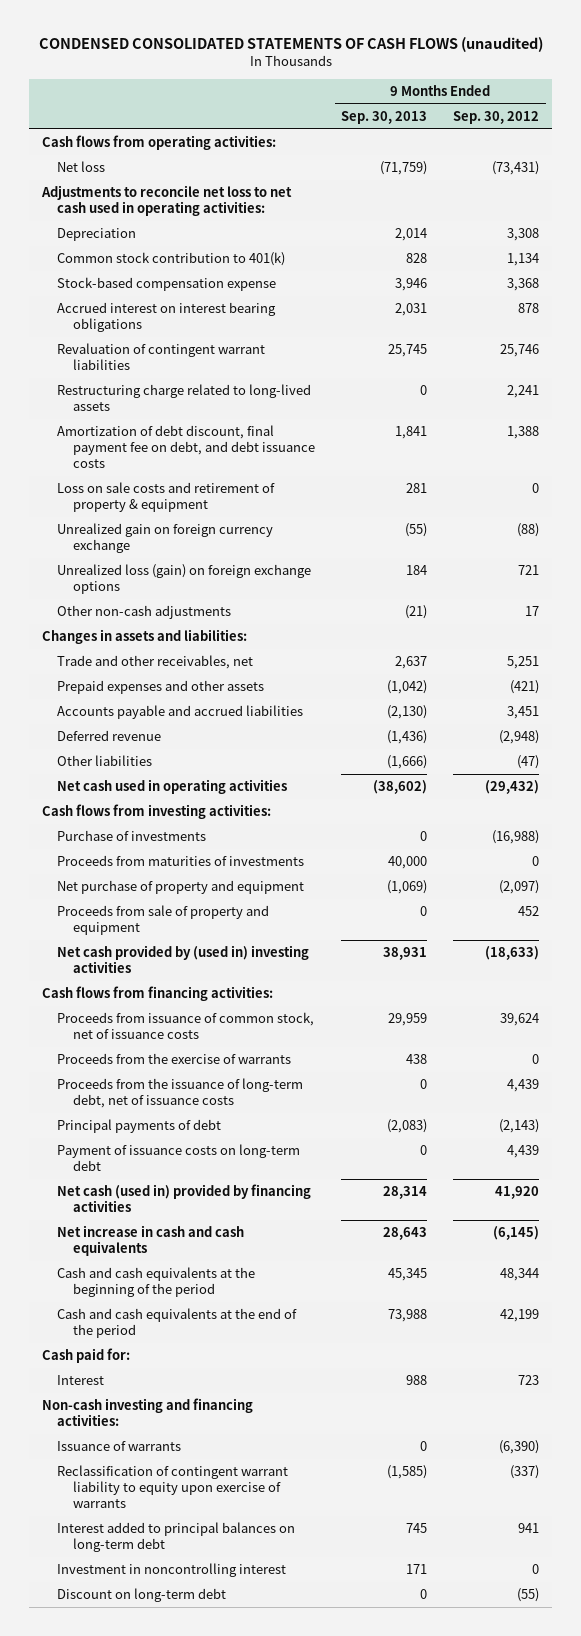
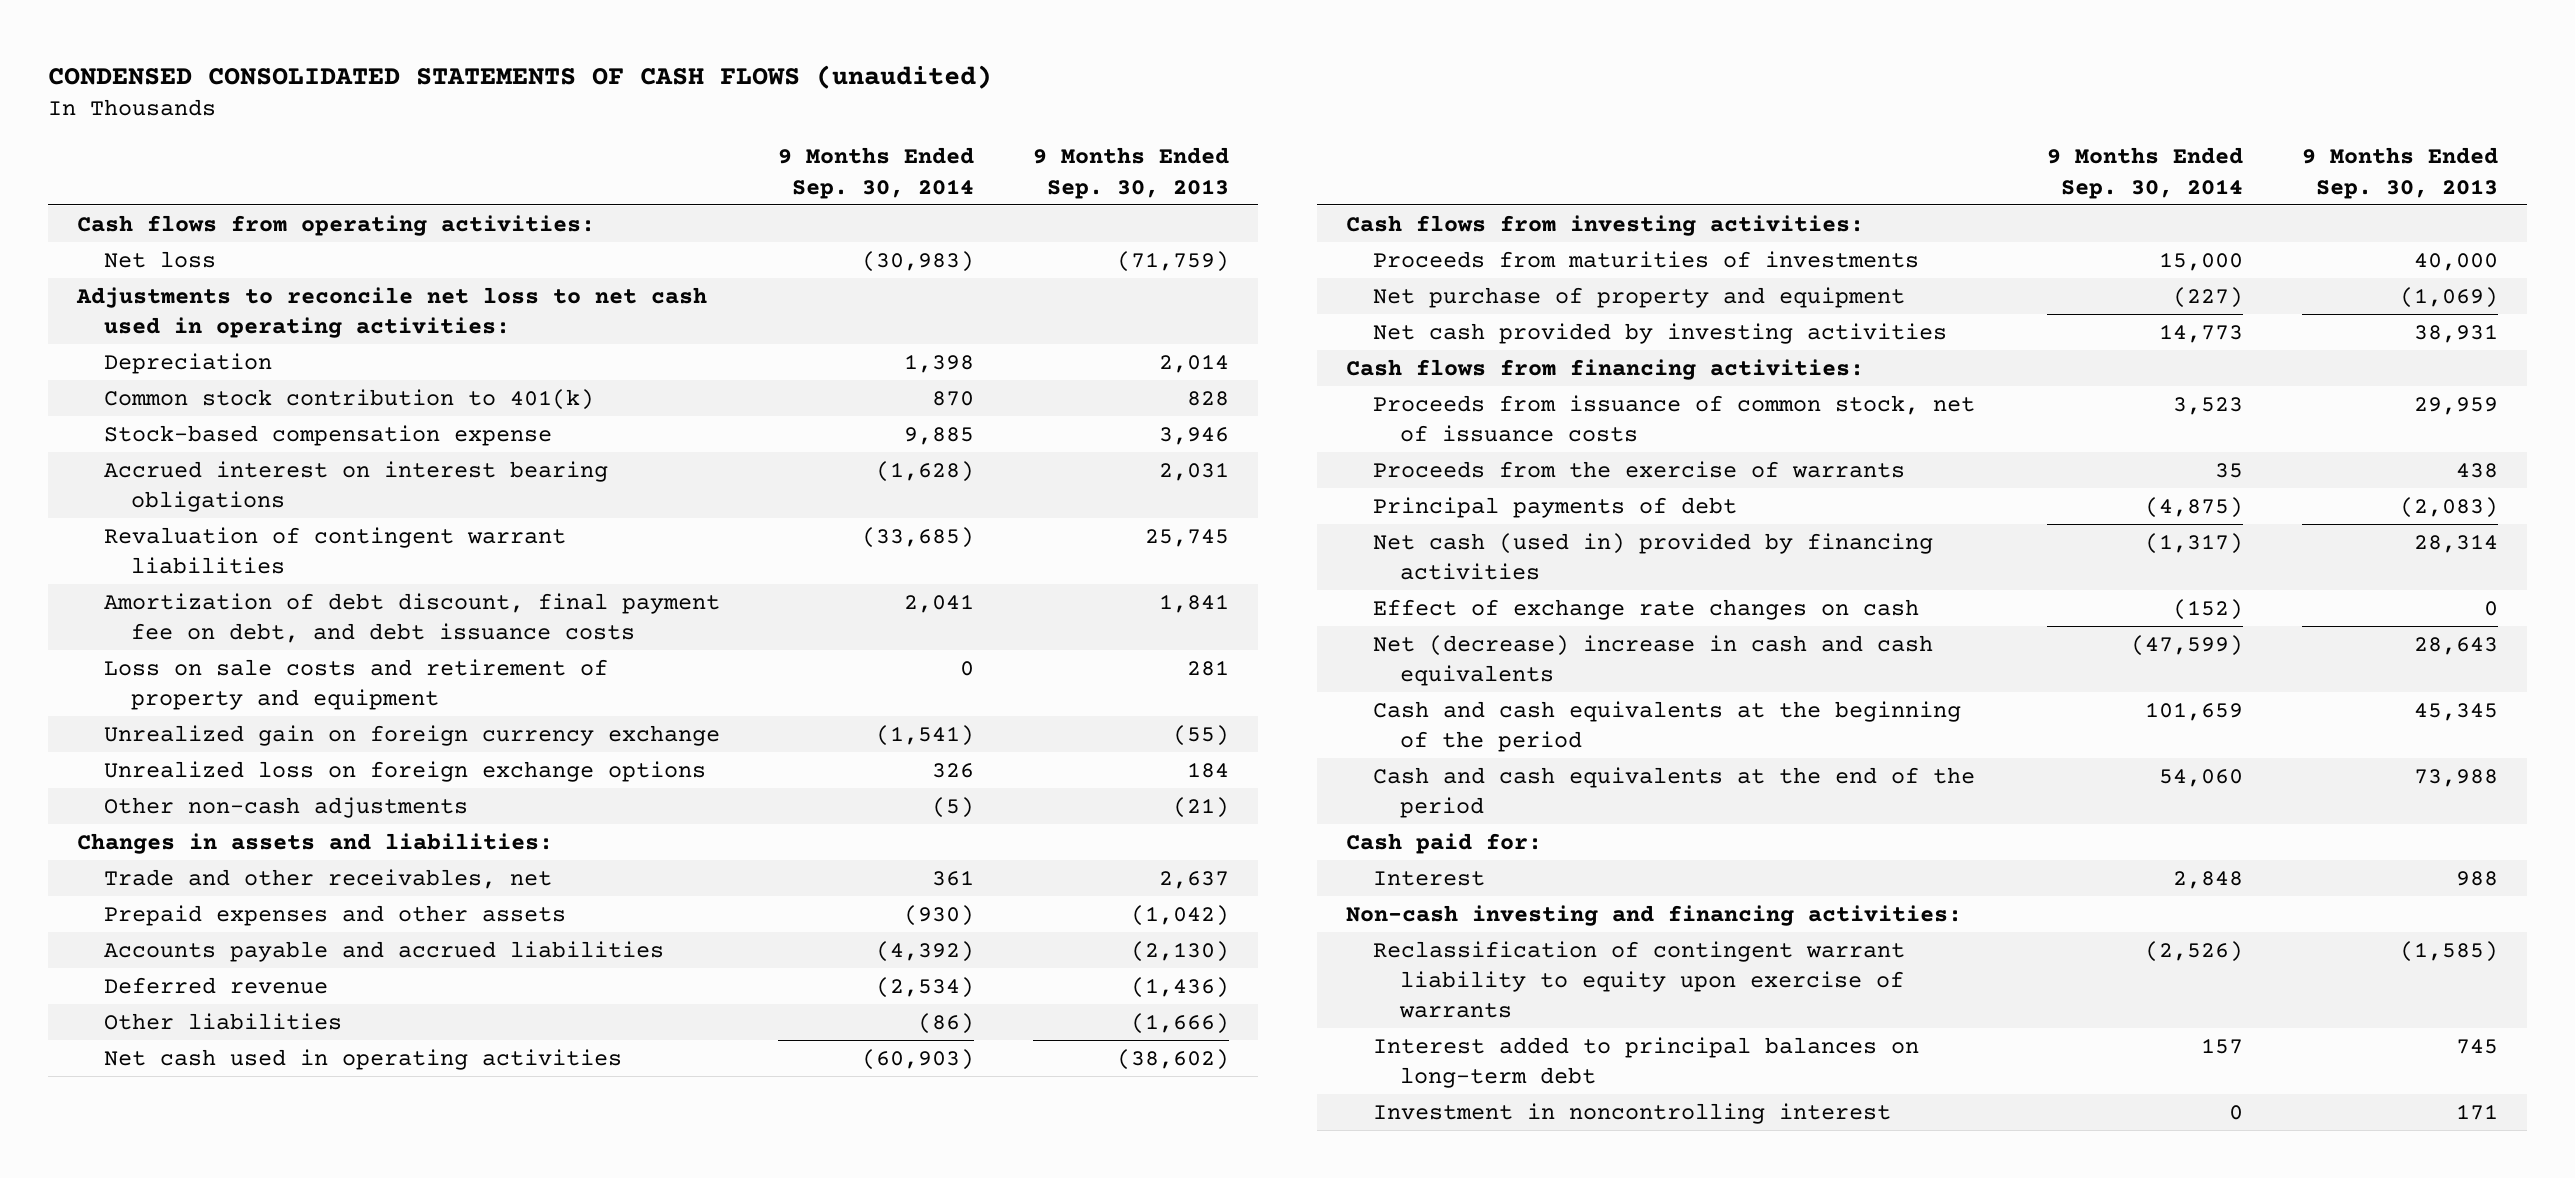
- | 9 Months Ended Sep. 30, 2013 | 9 Months Ended Sep. 30, 2012
+ | 9 Months Ended Sep. 30, 2014 | 9 Months Ended Sep. 30, 2013
- Restructuring charge related to long-lived assets | 0 | 2,241
- Loss on sale costs and retirement of property & equipment | 281 | 0
+ Loss on sale costs and retirement of property and equipment | 0 | 281
- Unrealized loss (gain) on foreign exchange options | 184 | 721
+ Unrealized loss on foreign exchange options | 326 | 184
- Purchase of investments | 0 | (16,988)
- Proceeds from sale of property and equipment | 0 | 452
- Net cash provided by (used in) investing activities | 38,931 | (18,633)
+ Net cash provided by investing activities | 14,773 | 38,931
- Proceeds from the issuance of long-term debt, net of issuance costs | 0 | 4,439
- Payment of issuance costs on long-term debt | 0 | 4,439
- Net increase in cash and cash equivalents | 28,643 | (6,145)
+ Effect of exchange rate changes on cash | (152) | 0
+ Net (decrease) increase in cash and cash equivalents | (47,599) | 28,643
- Issuance of warrants | 0 | (6,390)
- Discount on long-term debt | 0 | (55)

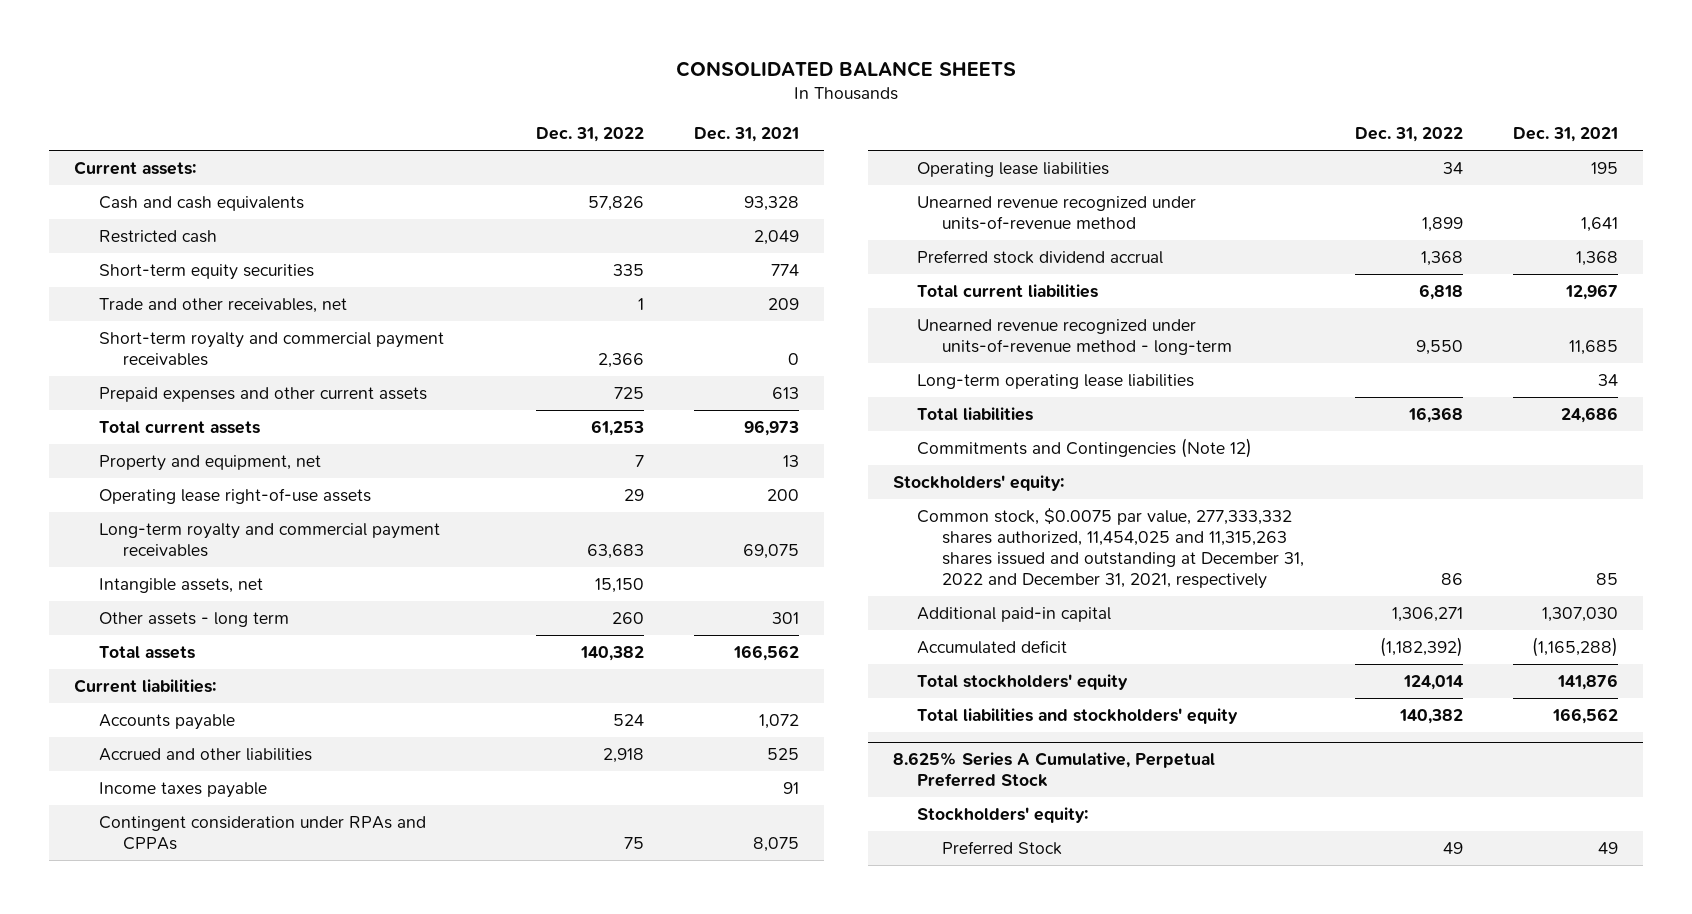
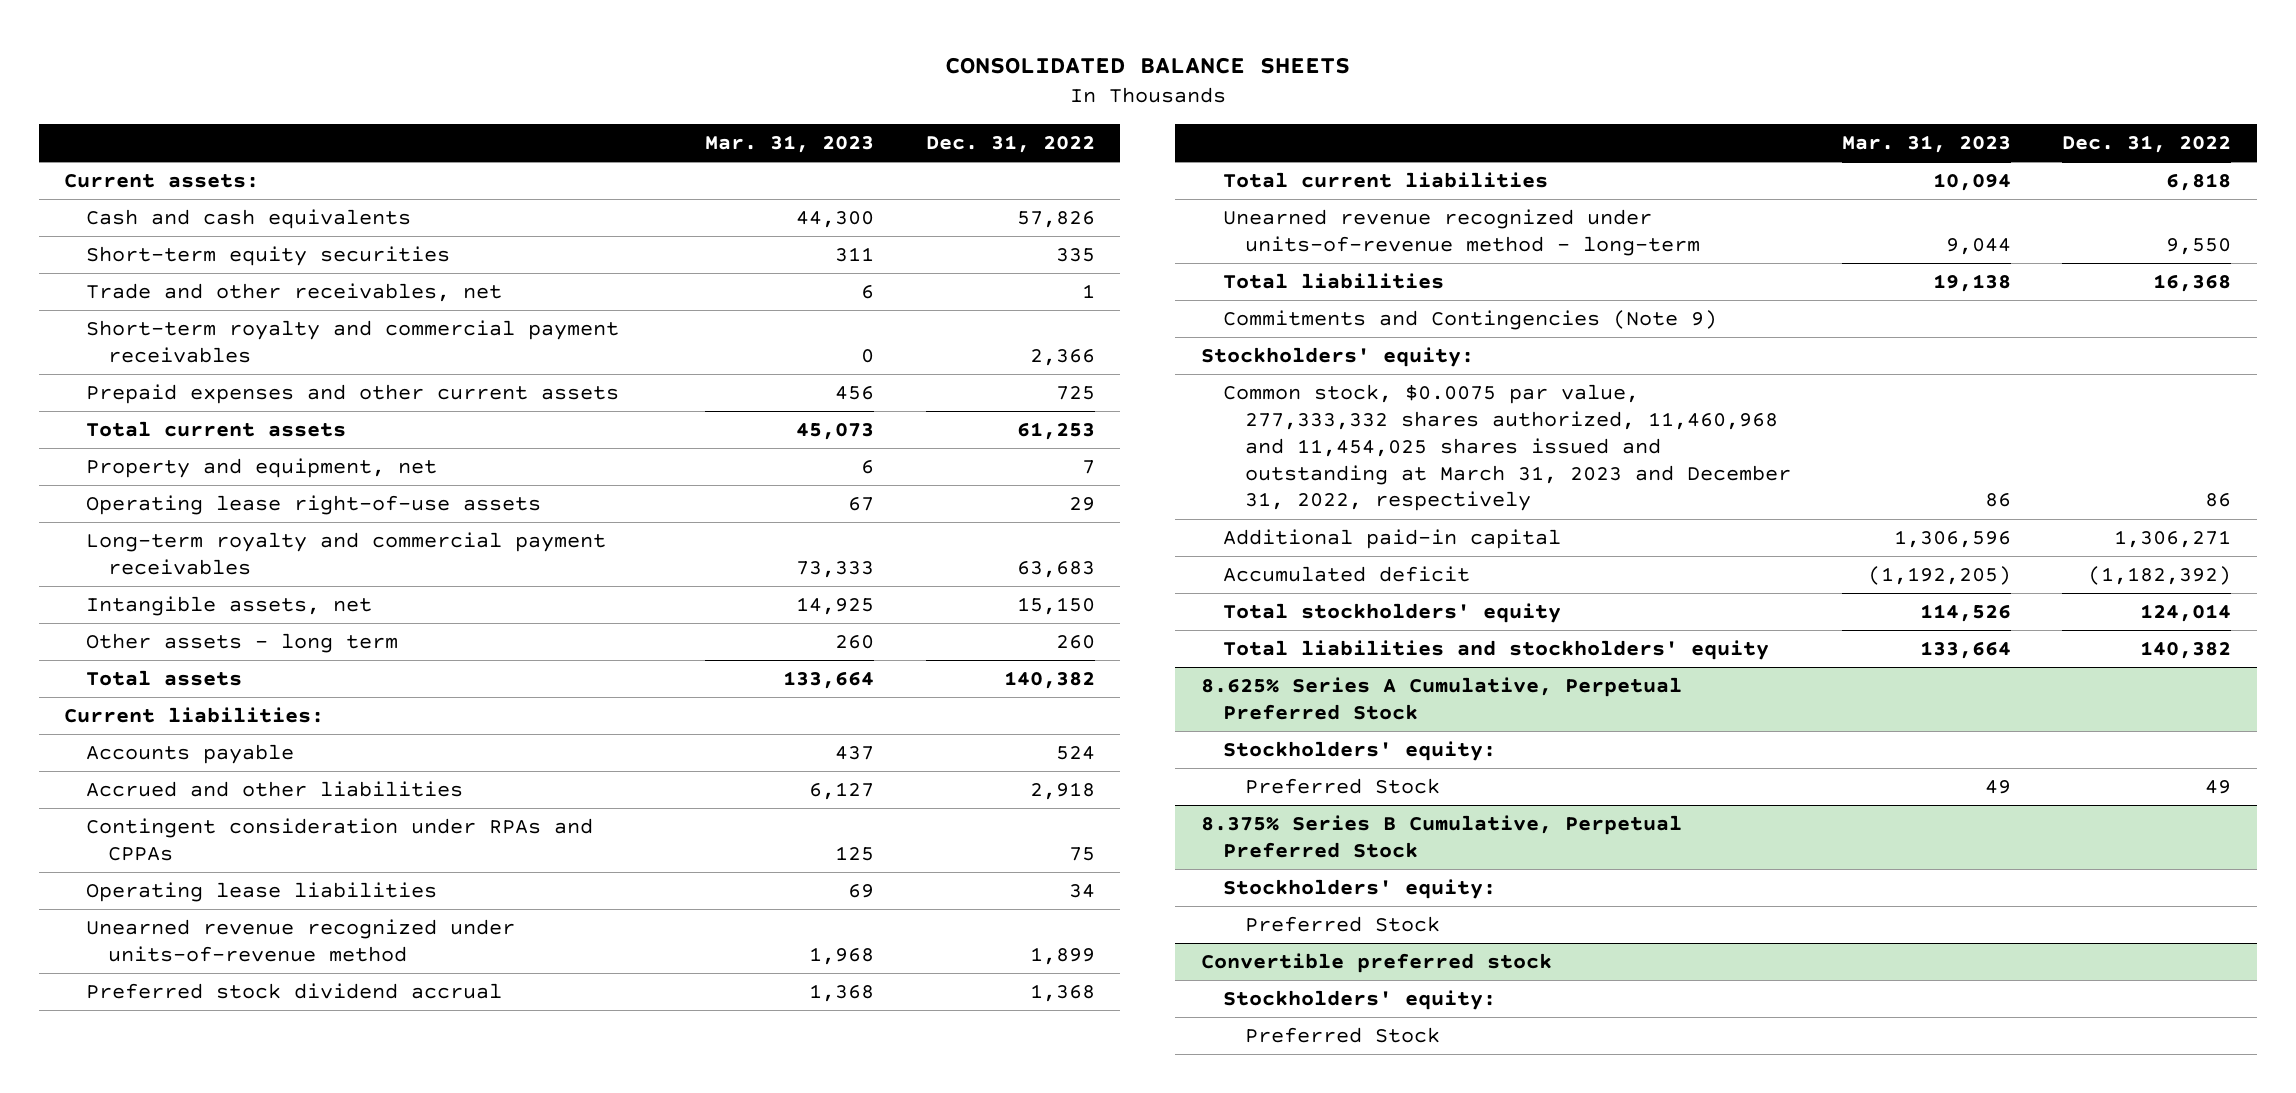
- | Dec. 31, 2022 | Dec. 31, 2021
+ | Mar. 31, 2023 | Dec. 31, 2022
- Restricted cash | | 2,049
- Income taxes payable | | 91
- Long-term operating lease liabilities | | 34
- Commitments and Contingencies (Note 12)
+ Commitments and Contingencies (Note 9)
- Common stock, $0.0075 par value, 277,333,332 shares authorized, 11,454,025 and 11,315,263 shares issued and outstanding at December 31, 2022 and December 31, 2021, respectively | 86 | 85
+ Common stock, $0.0075 par value, 277,333,332 shares authorized, 11,460,968 and 11,454,025 shares issued and outstanding at March 31, 2023 and December 31, 2022, respectively | 86 | 86
+ 8.375% Series B Cumulative, Perpetual Preferred Stock
+ Stockholders' equity:
+ Preferred Stock
+ Convertible preferred stock
+ Stockholders' equity:
+ Preferred Stock

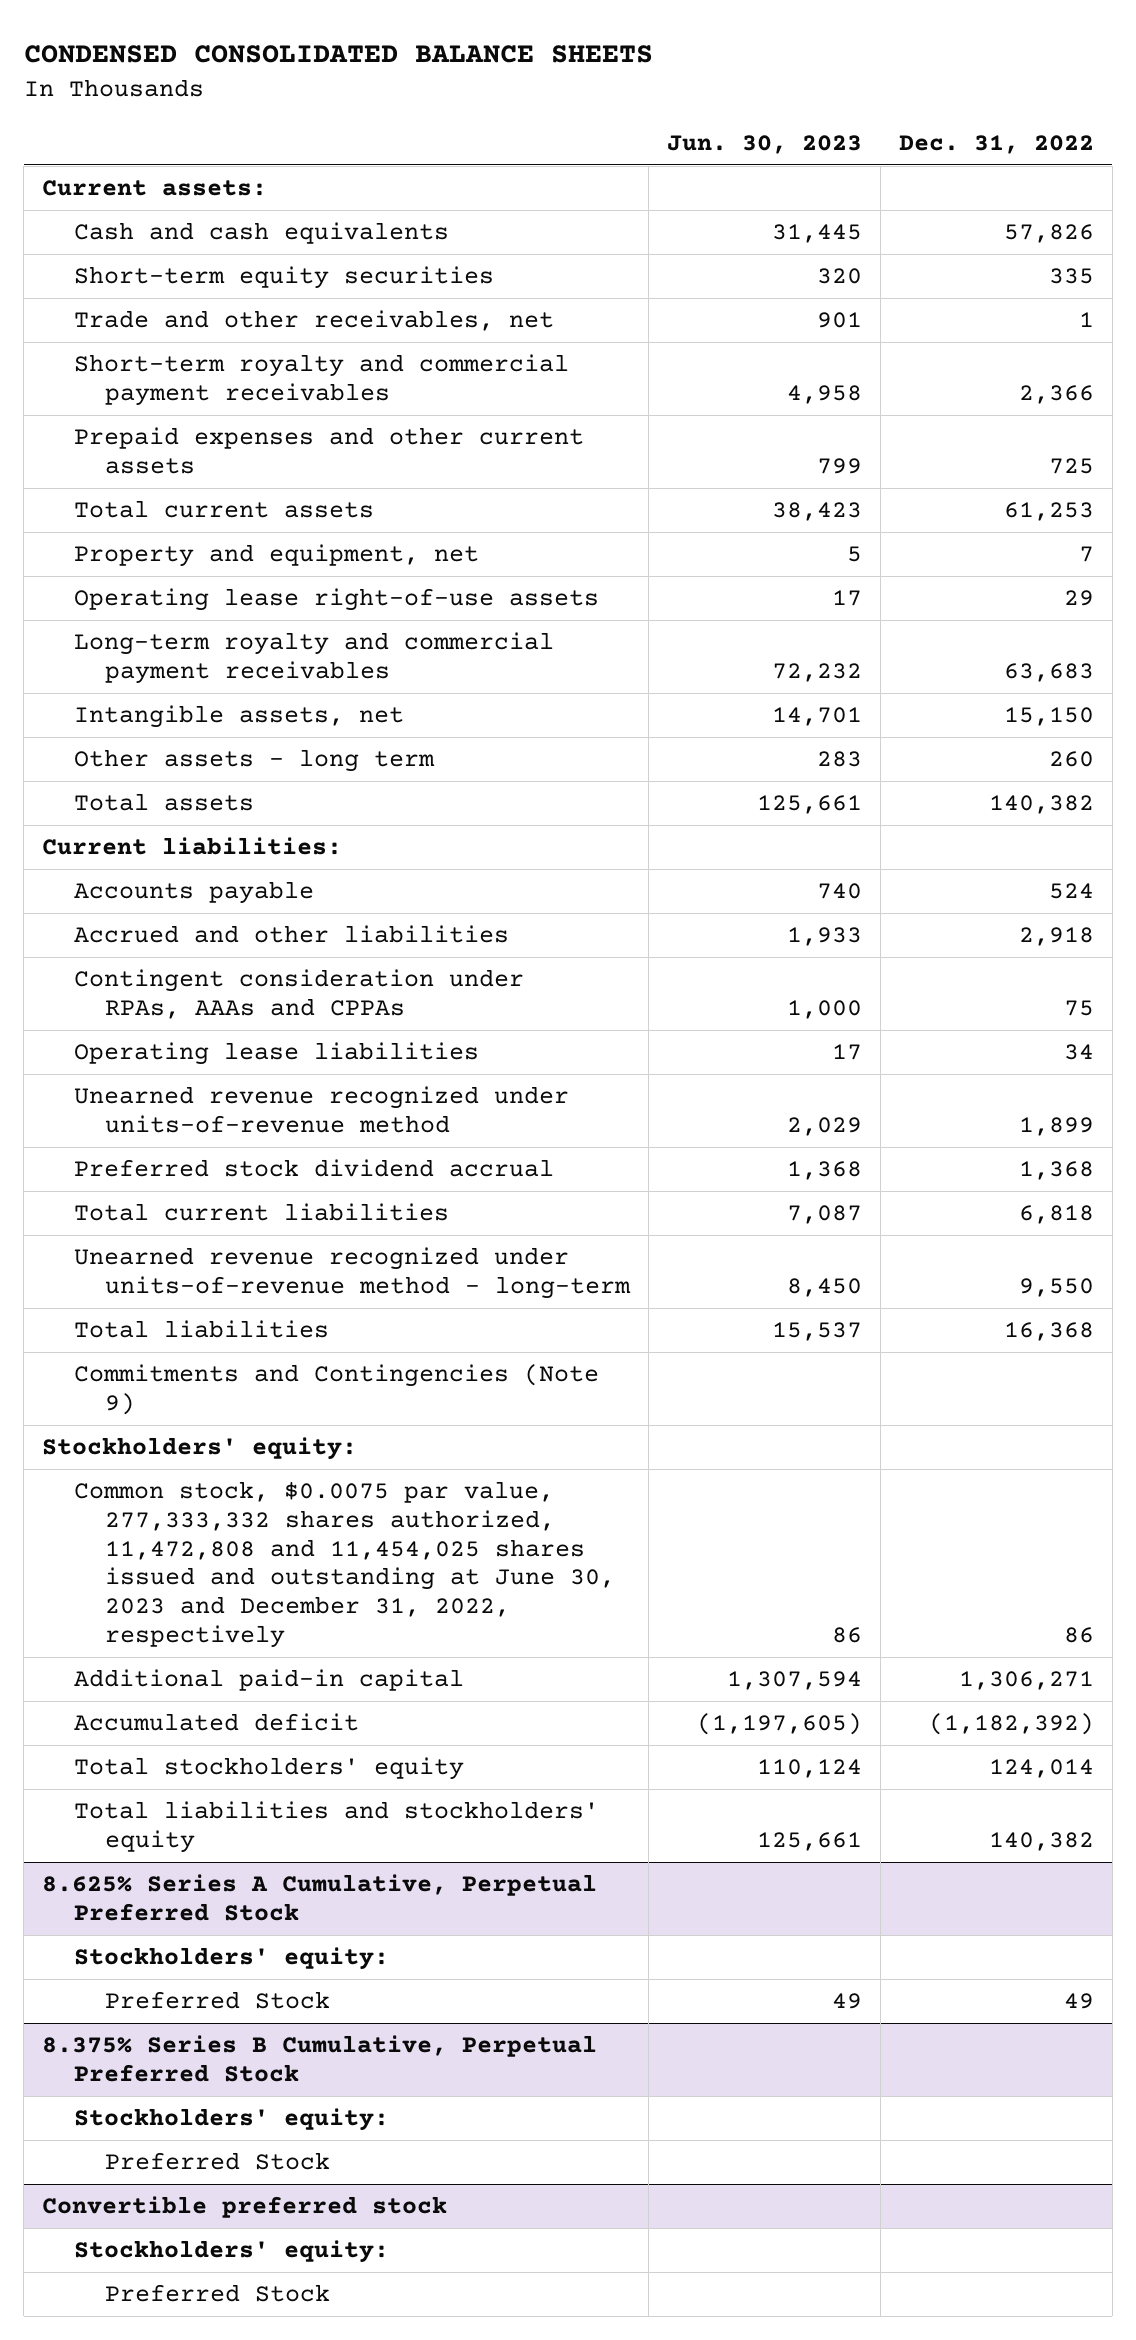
- CONSOLIDATED BALANCE SHEETS
+ CONDENSED CONSOLIDATED BALANCE SHEETS
- | Mar. 31, 2023 | Dec. 31, 2022
+ | Jun. 30, 2023 | Dec. 31, 2022
- Contingent consideration under RPAs and CPPAs | 125 | 75
+ Contingent consideration under RPAs, AAAs and CPPAs | 1,000 | 75
- Common stock, $0.0075 par value, 277,333,332 shares authorized, 11,460,968 and 11,454,025 shares issued and outstanding at March 31, 2023 and December 31, 2022, respectively | 86 | 86
+ Common stock, $0.0075 par value, 277,333,332 shares authorized, 11,472,808 and 11,454,025 shares issued and outstanding at June 30, 2023 and December 31, 2022, respectively | 86 | 86

